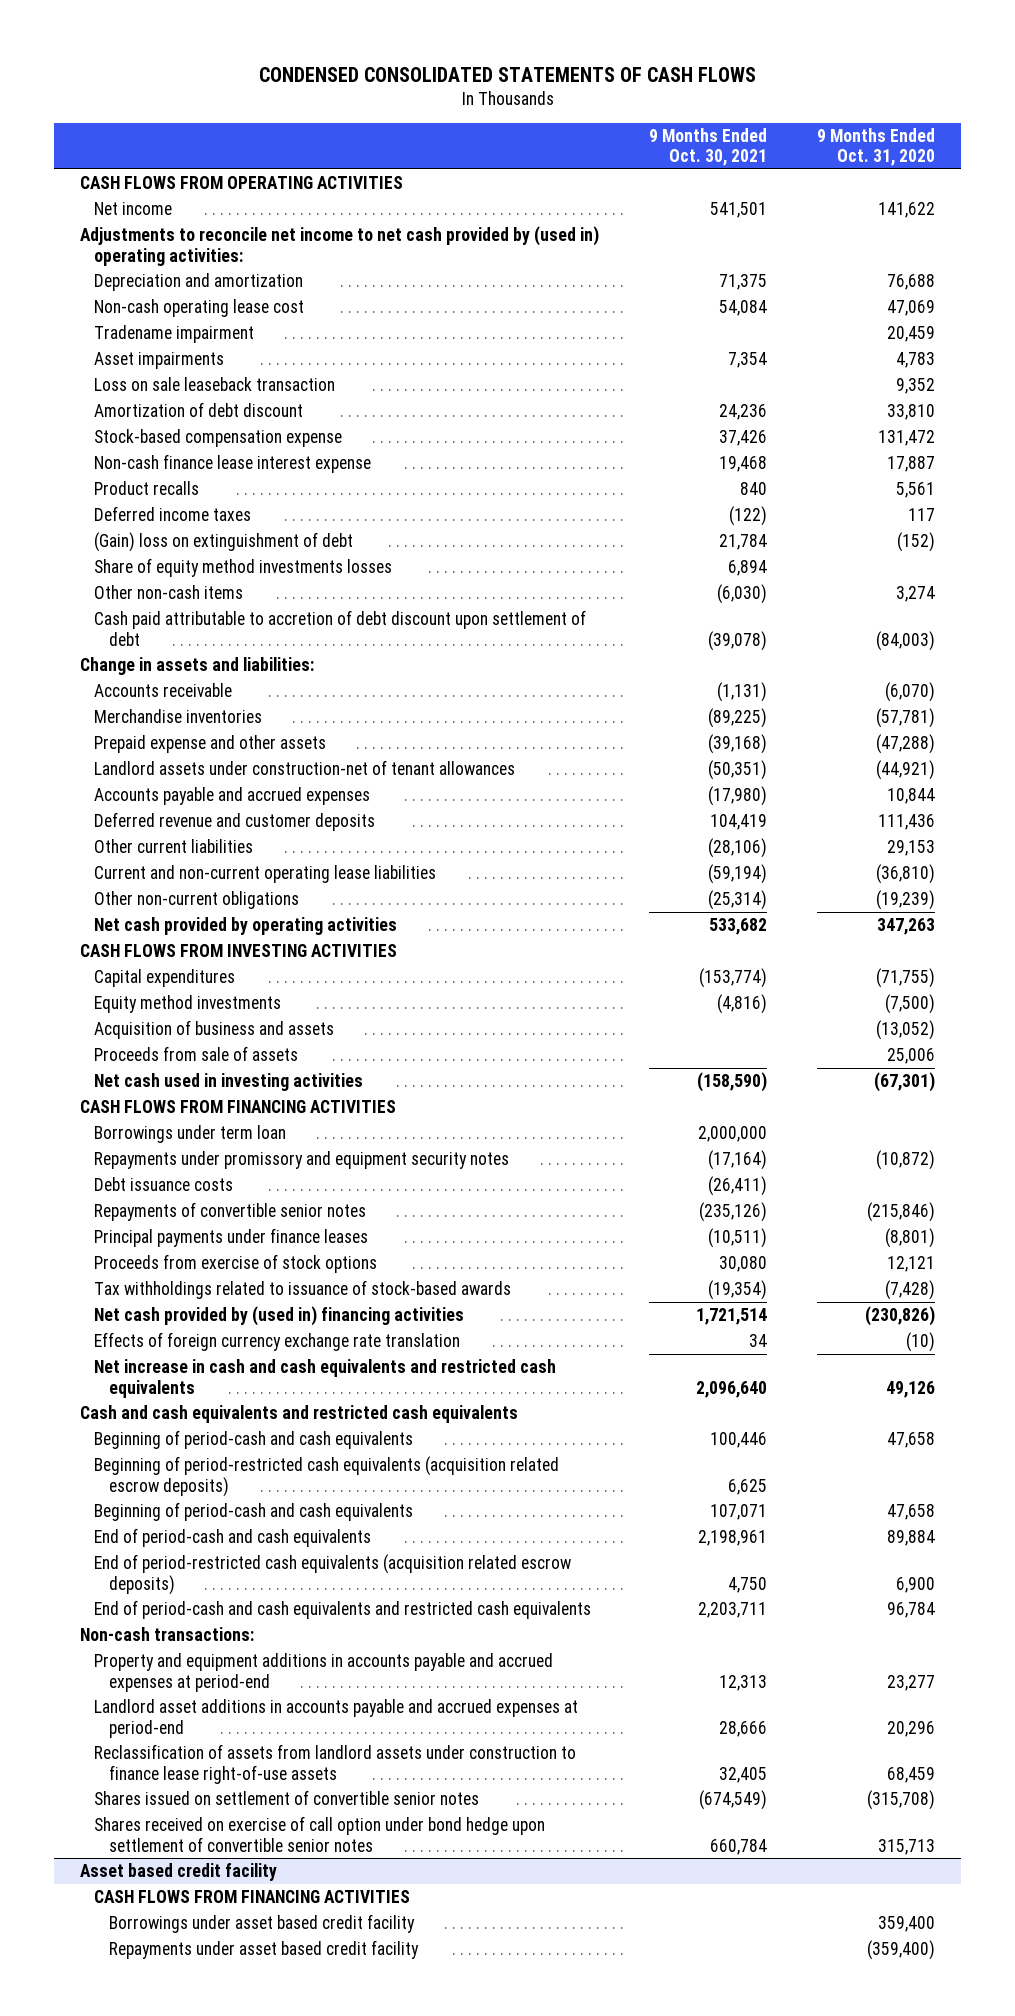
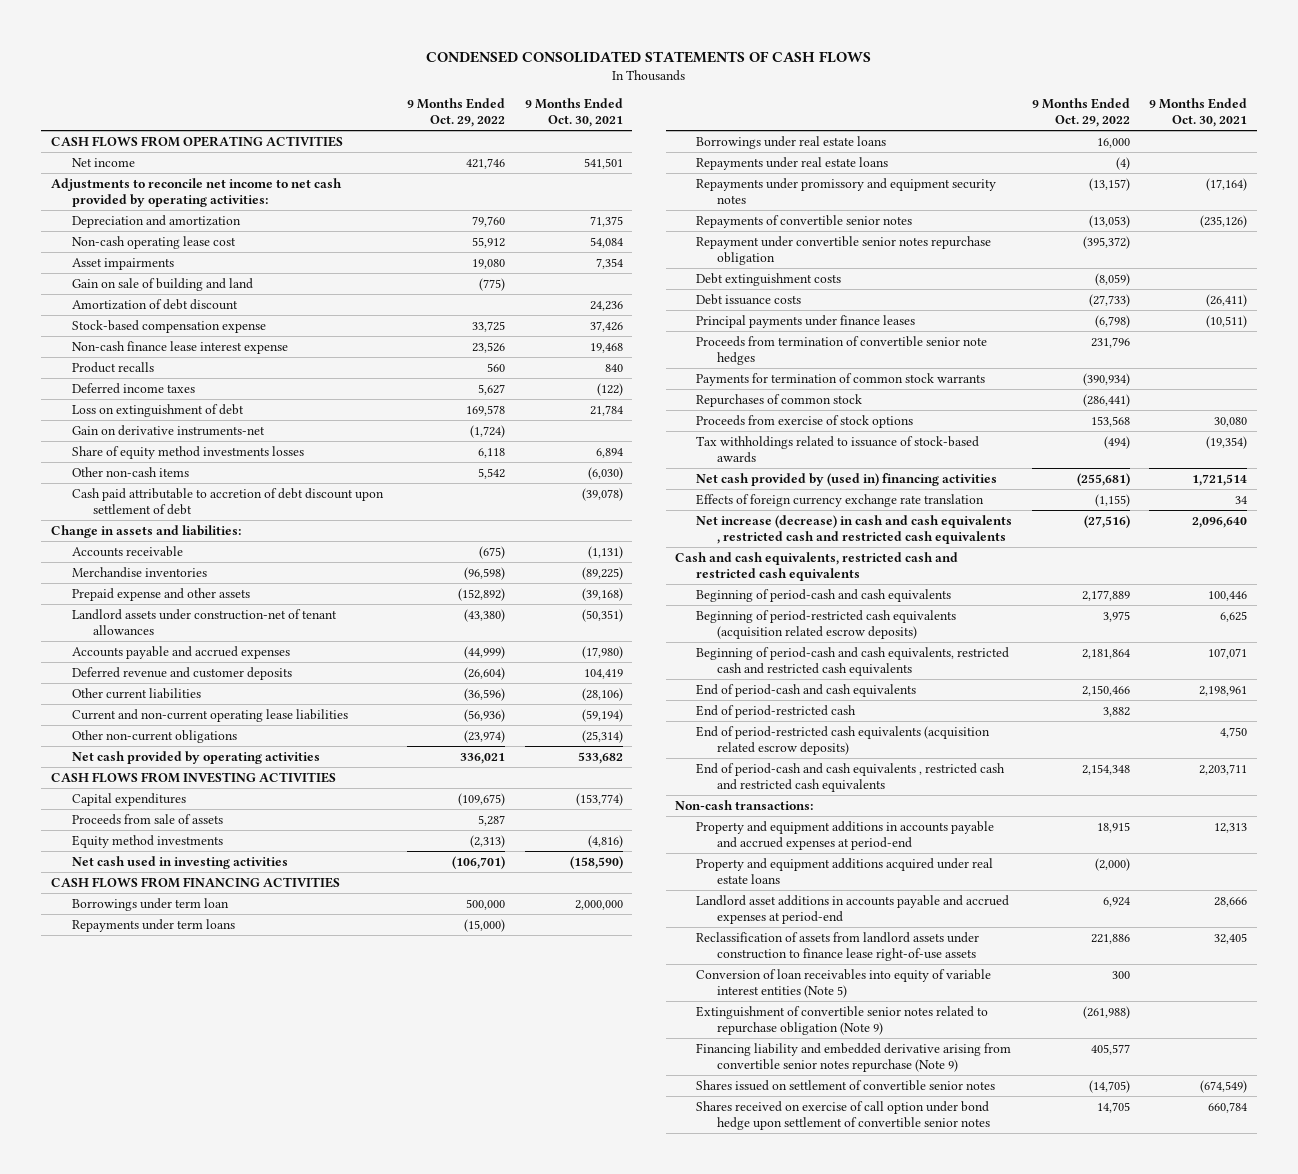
- | 9 Months Ended Oct. 30, 2021 | 9 Months Ended Oct. 31, 2020
+ | 9 Months Ended Oct. 29, 2022 | 9 Months Ended Oct. 30, 2021
- Adjustments to reconcile net income to net cash provided by (used in) operating activities:
+ Adjustments to reconcile net income to net cash provided by operating activities:
- Tradename impairment | | 20,459
- Loss on sale leaseback transaction | | 9,352
+ Gain on sale of building and land | (775) |
- (Gain) loss on extinguishment of debt | 21,784 | (152)
+ Loss on extinguishment of debt | 169,578 | 21,784
+ Gain on derivative instruments-net | (1,724) |
- Acquisition of business and assets | | (13,052)
moved down: Equity method investments | (2,313) | (4,816)
+ Repayments under term loans | (15,000) |
+ Borrowings under real estate loans | 16,000 |
+ Repayments under real estate loans | (4) |
+ Repayment under convertible senior notes repurchase obligation | (395,372) |
+ Debt extinguishment costs | (8,059) |
moved down: Debt issuance costs | (27,733) | (26,411)
+ Proceeds from termination of convertible senior note hedges | 231,796 |
+ Payments for termination of common stock warrants | (390,934) |
+ Repurchases of common stock | (286,441) |
- Net increase in cash and cash equivalents and restricted cash equivalents | 2,096,640 | 49,126
- Cash and cash equivalents and restricted cash equivalents
+ Net increase (decrease) in cash and cash equivalents , restricted cash and restricted cash equivalents | (27,516) | 2,096,640
+ Cash and cash equivalents, restricted cash and restricted cash equivalents
- Beginning of period-cash and cash equivalents | 107,071 | 47,658
+ Beginning of period-cash and cash equivalents, restricted cash and restricted cash equivalents | 2,181,864 | 107,071
+ End of period-restricted cash | 3,882 |
- End of period-cash and cash equivalents and restricted cash equivalents | 2,203,711 | 96,784
+ End of period-cash and cash equivalents , restricted cash and restricted cash equivalents | 2,154,348 | 2,203,711
+ Property and equipment additions acquired under real estate loans | (2,000) |
+ Conversion of loan receivables into equity of variable interest entities (Note 5) | 300 |
+ Extinguishment of convertible senior notes related to repurchase obligation (Note 9) | (261,988) |
+ Financing liability and embedded derivative arising from convertible senior notes repurchase (Note 9) | 405,577 |
- Asset based credit facility
- CASH FLOWS FROM FINANCING ACTIVITIES
- Borrowings under asset based credit facility | | 359,400
- Repayments under asset based credit facility | | (359,400)

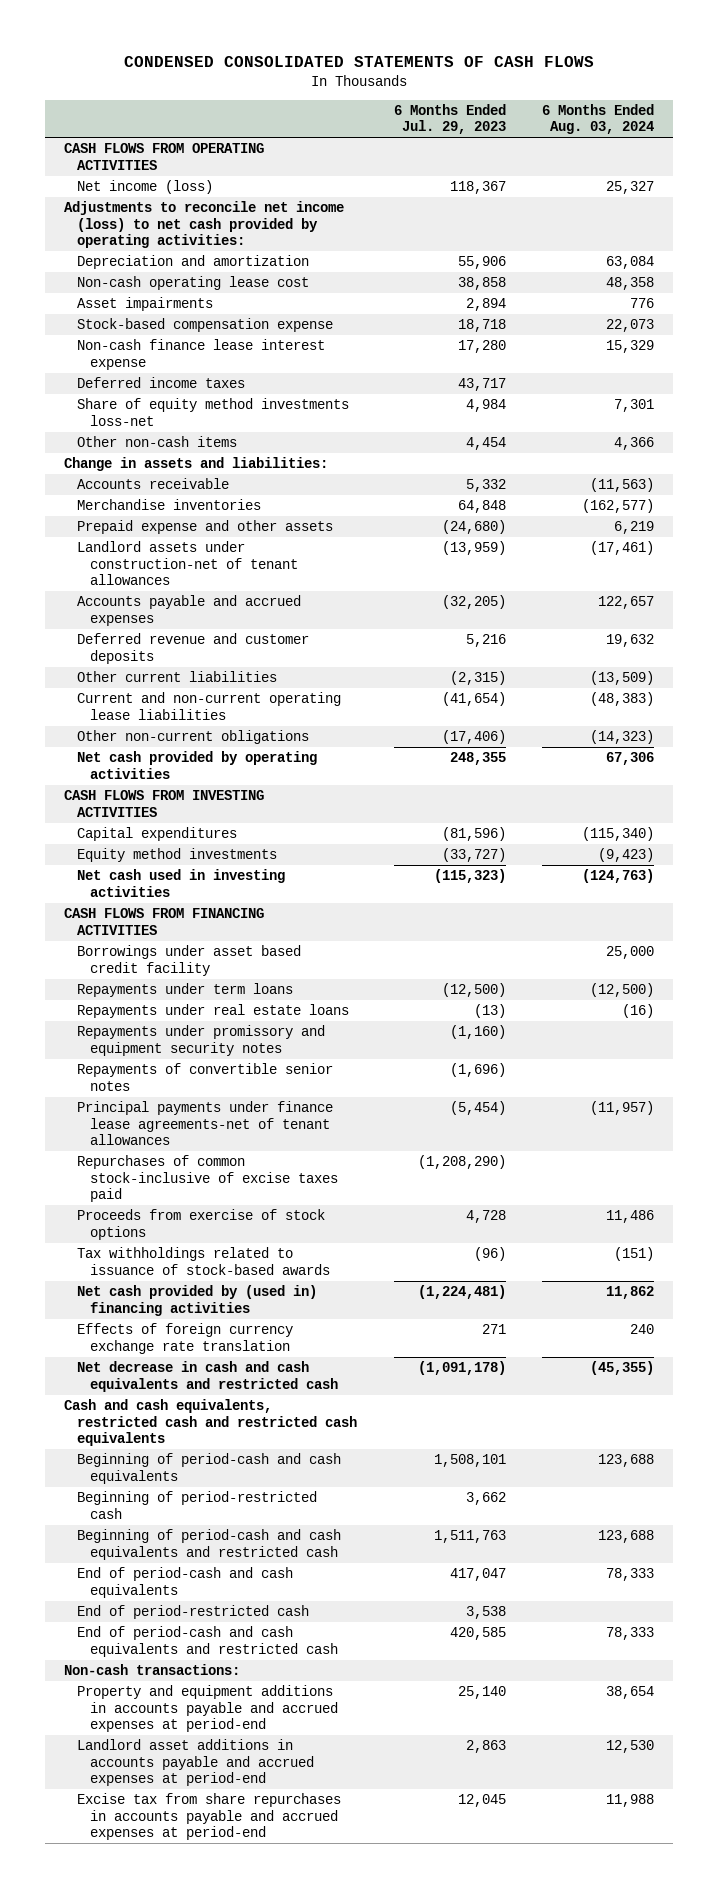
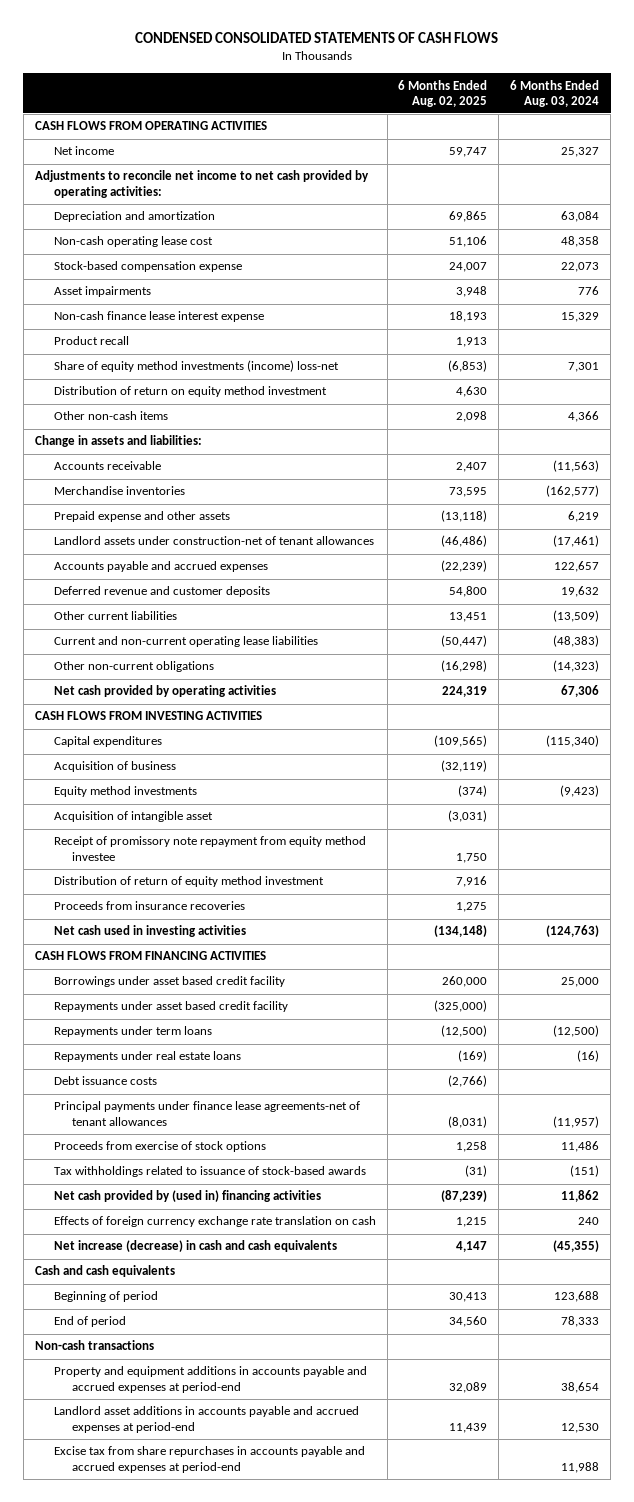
- | 6 Months Ended Jul. 29, 2023 | 6 Months Ended Aug. 03, 2024
+ | 6 Months Ended Aug. 02, 2025 | 6 Months Ended Aug. 03, 2024
- Net income (loss) | 118,367 | 25,327
- Adjustments to reconcile net income (loss) to net cash provided by operating activities:
+ Net income | 59,747 | 25,327
+ Adjustments to reconcile net income to net cash provided by operating activities:
moved down: Asset impairments | 3,948 | 776
- Deferred income taxes | 43,717 |
- Share of equity method investments loss-net | 4,984 | 7,301
+ Product recall | 1,913 |
+ Share of equity method investments (income) loss-net | (6,853) | 7,301
+ Distribution of return on equity method investment | 4,630 |
+ Acquisition of business | (32,119) |
+ Acquisition of intangible asset | (3,031) |
+ Receipt of promissory note repayment from equity method investee | 1,750 |
+ Distribution of return of equity method investment | 7,916 |
+ Proceeds from insurance recoveries | 1,275 |
+ Repayments under asset based credit facility | (325,000) |
- Repayments under promissory and equipment security notes | (1,160) |
- Repayments of convertible senior notes | (1,696) |
+ Debt issuance costs | (2,766) |
- Repurchases of common stock-inclusive of excise taxes paid | (1,208,290) |
- Effects of foreign currency exchange rate translation | 271 | 240
- Net decrease in cash and cash equivalents and restricted cash | (1,091,178) | (45,355)
- Cash and cash equivalents, restricted cash and restricted cash equivalents
- Beginning of period-cash and cash equivalents | 1,508,101 | 123,688
- Beginning of period-restricted cash | 3,662 |
- Beginning of period-cash and cash equivalents and restricted cash | 1,511,763 | 123,688
- End of period-cash and cash equivalents | 417,047 | 78,333
- End of period-restricted cash | 3,538 |
- End of period-cash and cash equivalents and restricted cash | 420,585 | 78,333
- Non-cash transactions:
+ Effects of foreign currency exchange rate translation on cash | 1,215 | 240
+ Net increase (decrease) in cash and cash equivalents | 4,147 | (45,355)
+ Cash and cash equivalents
+ Beginning of period | 30,413 | 123,688
+ End of period | 34,560 | 78,333
+ Non-cash transactions

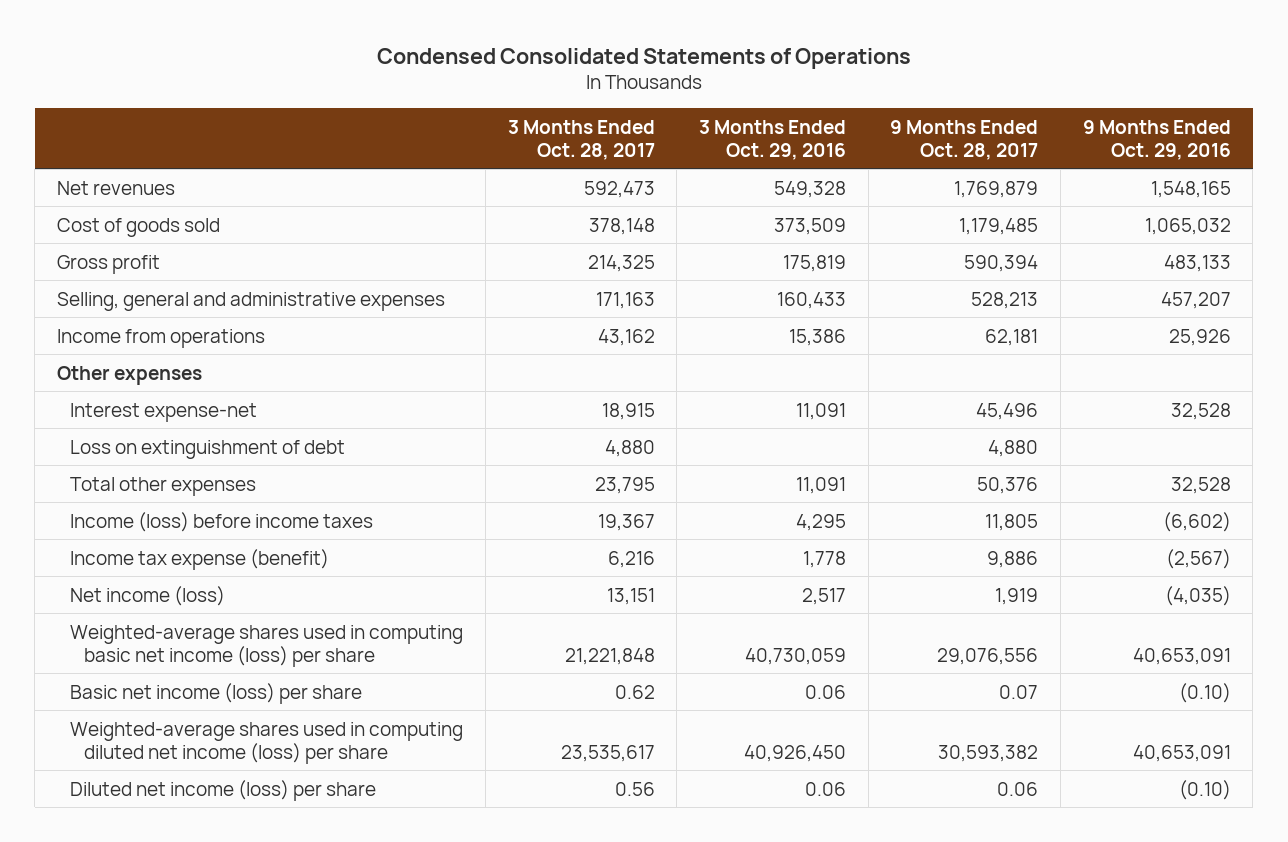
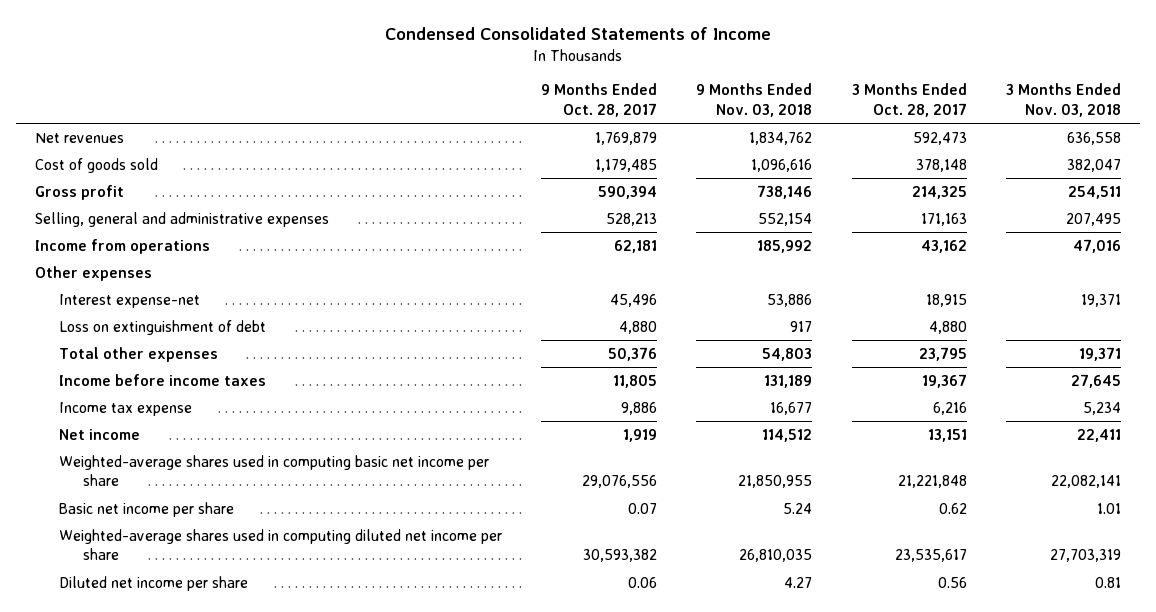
- Condensed Consolidated Statements of Operations
+ Condensed Consolidated Statements of Income
- | 3 Months Ended Oct. 28, 2017 | 3 Months Ended Oct. 29, 2016 | 9 Months Ended Oct. 28, 2017 | 9 Months Ended Oct. 29, 2016
+ | 9 Months Ended Oct. 28, 2017 | 9 Months Ended Nov. 03, 2018 | 3 Months Ended Oct. 28, 2017 | 3 Months Ended Nov. 03, 2018
- Income (loss) before income taxes | 19,367 | 4,295 | 11,805 | (6,602)
- Income tax expense (benefit) | 6,216 | 1,778 | 9,886 | (2,567)
- Net income (loss) | 13,151 | 2,517 | 1,919 | (4,035)
- Weighted-average shares used in computing basic net income (loss) per share | 21,221,848 | 40,730,059 | 29,076,556 | 40,653,091
- Basic net income (loss) per share | 0.62 | 0.06 | 0.07 | (0.10)
- Weighted-average shares used in computing diluted net income (loss) per share | 23,535,617 | 40,926,450 | 30,593,382 | 40,653,091
- Diluted net income (loss) per share | 0.56 | 0.06 | 0.06 | (0.10)
+ Income before income taxes | 11,805 | 131,189 | 19,367 | 27,645
+ Income tax expense | 9,886 | 16,677 | 6,216 | 5,234
+ Net income | 1,919 | 114,512 | 13,151 | 22,411
+ Weighted-average shares used in computing basic net income per share | 29,076,556 | 21,850,955 | 21,221,848 | 22,082,141
+ Basic net income per share | 0.07 | 5.24 | 0.62 | 1.01
+ Weighted-average shares used in computing diluted net income per share | 30,593,382 | 26,810,035 | 23,535,617 | 27,703,319
+ Diluted net income per share | 0.06 | 4.27 | 0.56 | 0.81

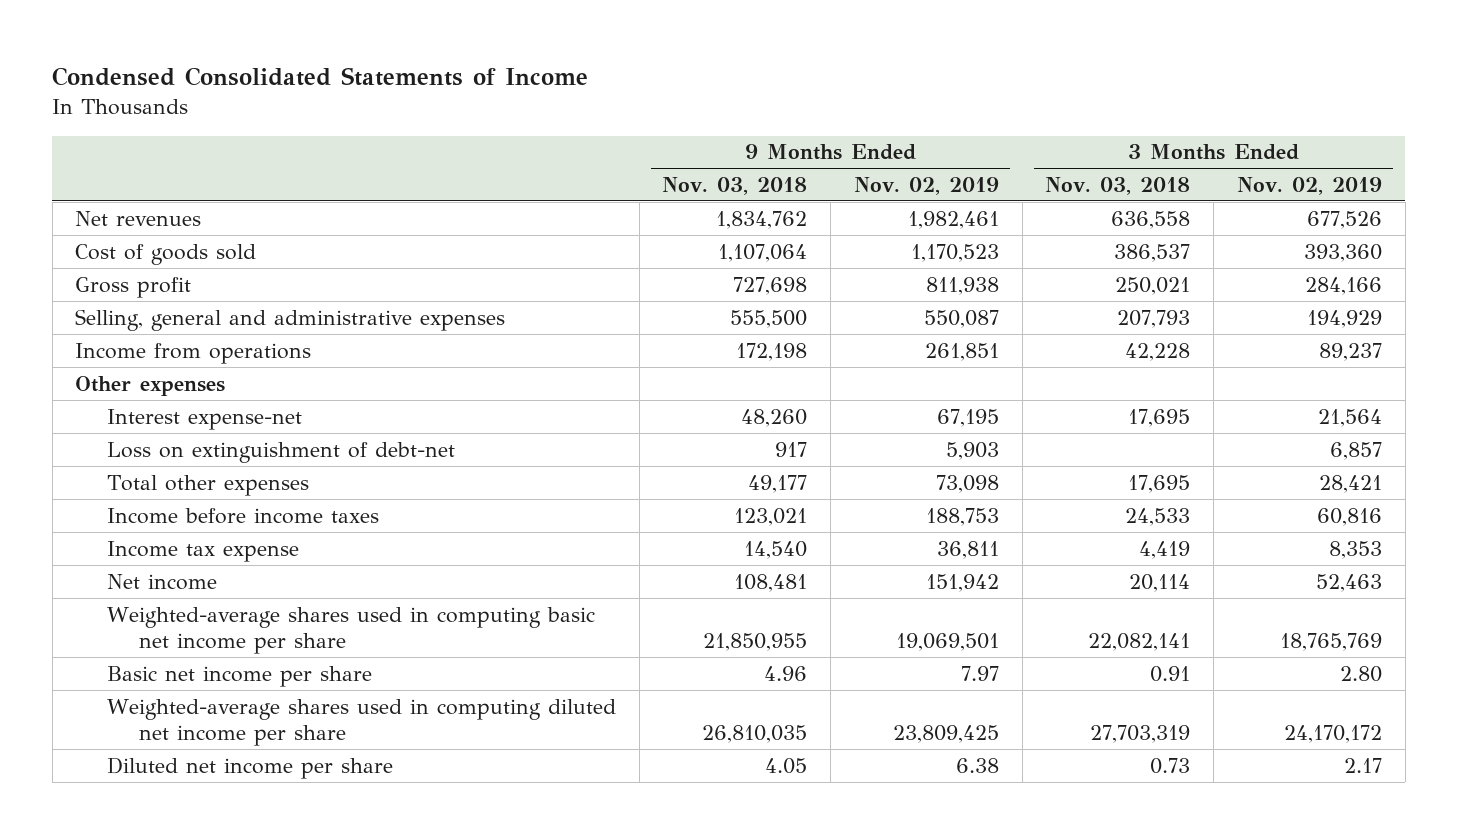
- | 9 Months Ended Oct. 28, 2017 | 9 Months Ended Nov. 03, 2018 | 3 Months Ended Oct. 28, 2017 | 3 Months Ended Nov. 03, 2018
+ | 9 Months Ended Nov. 03, 2018 | 9 Months Ended Nov. 02, 2019 | 3 Months Ended Nov. 03, 2018 | 3 Months Ended Nov. 02, 2019
- Cost of goods sold | 1,179,485 | 1,096,616 | 378,148 | 382,047
- Gross profit | 590,394 | 738,146 | 214,325 | 254,511
- Selling, general and administrative expenses | 528,213 | 552,154 | 171,163 | 207,495
- Income from operations | 62,181 | 185,992 | 43,162 | 47,016
+ Cost of goods sold | 1,107,064 | 1,170,523 | 386,537 | 393,360
+ Gross profit | 727,698 | 811,938 | 250,021 | 284,166
+ Selling, general and administrative expenses | 555,500 | 550,087 | 207,793 | 194,929
+ Income from operations | 172,198 | 261,851 | 42,228 | 89,237
- Interest expense-net | 45,496 | 53,886 | 18,915 | 19,371
- Loss on extinguishment of debt | 4,880 | 917 | 4,880 |
- Total other expenses | 50,376 | 54,803 | 23,795 | 19,371
- Income before income taxes | 11,805 | 131,189 | 19,367 | 27,645
- Income tax expense | 9,886 | 16,677 | 6,216 | 5,234
- Net income | 1,919 | 114,512 | 13,151 | 22,411
+ Interest expense-net | 48,260 | 67,195 | 17,695 | 21,564
+ Loss on extinguishment of debt-net | 917 | 5,903 | | 6,857
+ Total other expenses | 49,177 | 73,098 | 17,695 | 28,421
+ Income before income taxes | 123,021 | 188,753 | 24,533 | 60,816
+ Income tax expense | 14,540 | 36,811 | 4,419 | 8,353
+ Net income | 108,481 | 151,942 | 20,114 | 52,463
- Basic net income per share | 0.07 | 5.24 | 0.62 | 1.01
+ Basic net income per share | 4.96 | 7.97 | 0.91 | 2.80
- Diluted net income per share | 0.06 | 4.27 | 0.56 | 0.81
+ Diluted net income per share | 4.05 | 6.38 | 0.73 | 2.17

